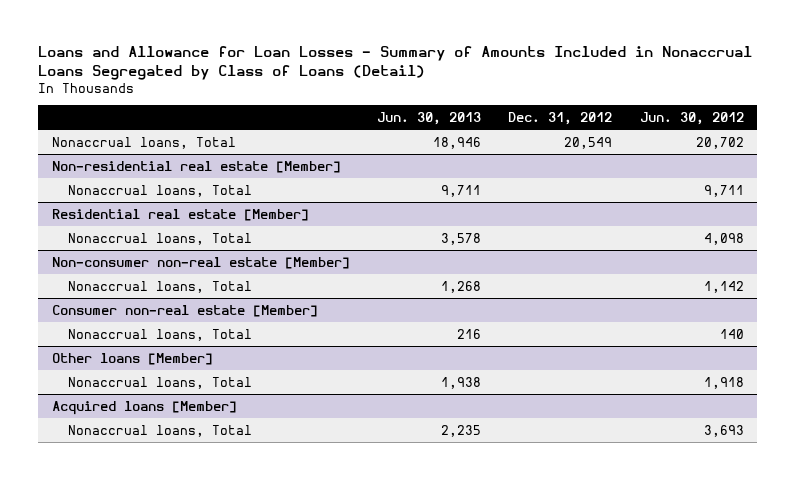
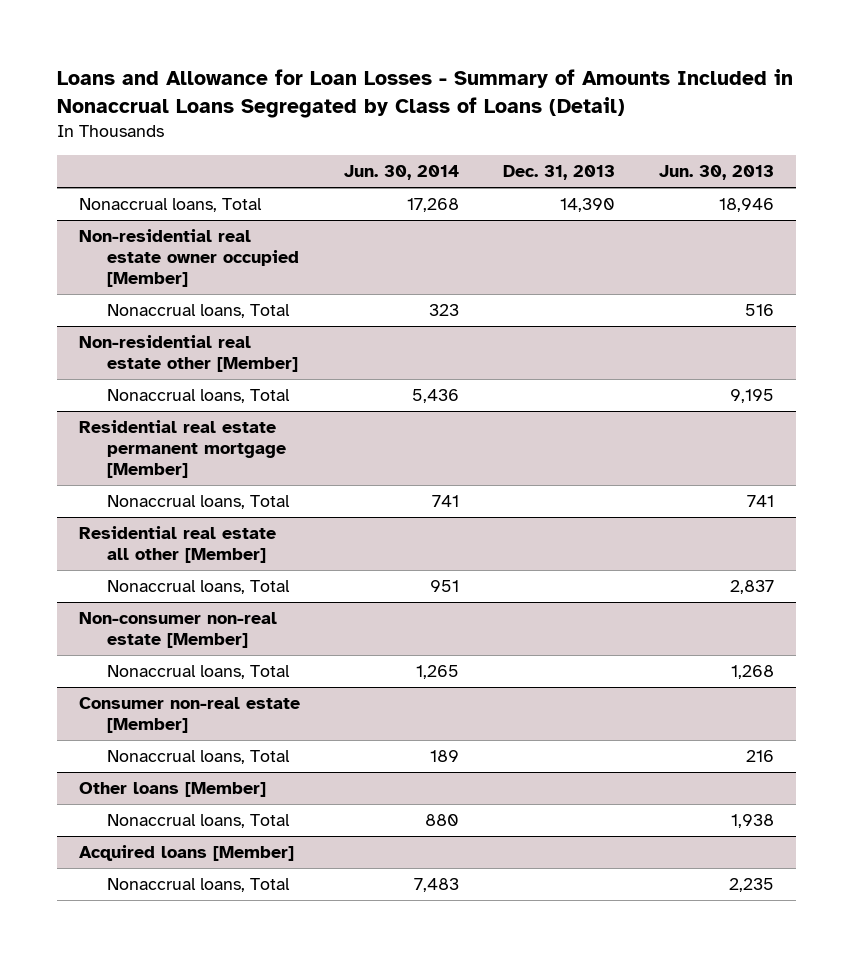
- | Jun. 30, 2013 | Dec. 31, 2012 | Jun. 30, 2012
+ | Jun. 30, 2014 | Dec. 31, 2013 | Jun. 30, 2013
- Non-residential real estate [Member]
- Nonaccrual loans, Total | 9,711 | | 9,711
- Residential real estate [Member]
- Nonaccrual loans, Total | 3,578 | | 4,098
+ Non-residential real estate owner occupied [Member]
+ Nonaccrual loans, Total | 323 | | 516
+ Non-residential real estate other [Member]
+ Nonaccrual loans, Total | 5,436 | | 9,195
+ Residential real estate permanent mortgage [Member]
+ Nonaccrual loans, Total | 741 | | 741
+ Residential real estate all other [Member]
+ Nonaccrual loans, Total | 951 | | 2,837

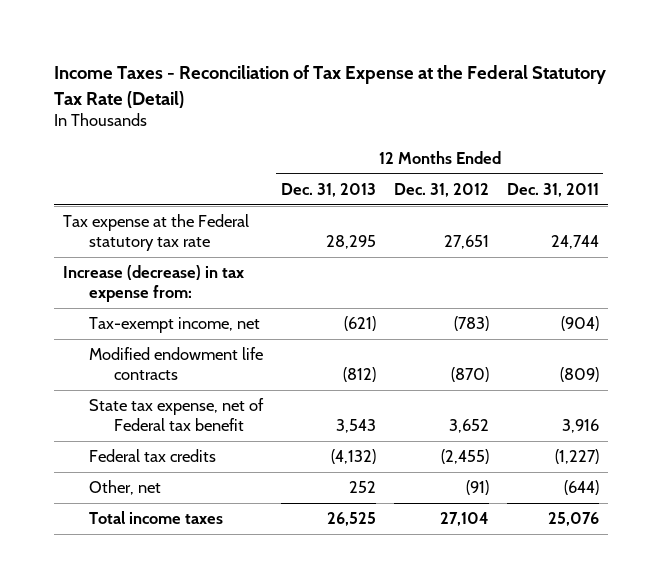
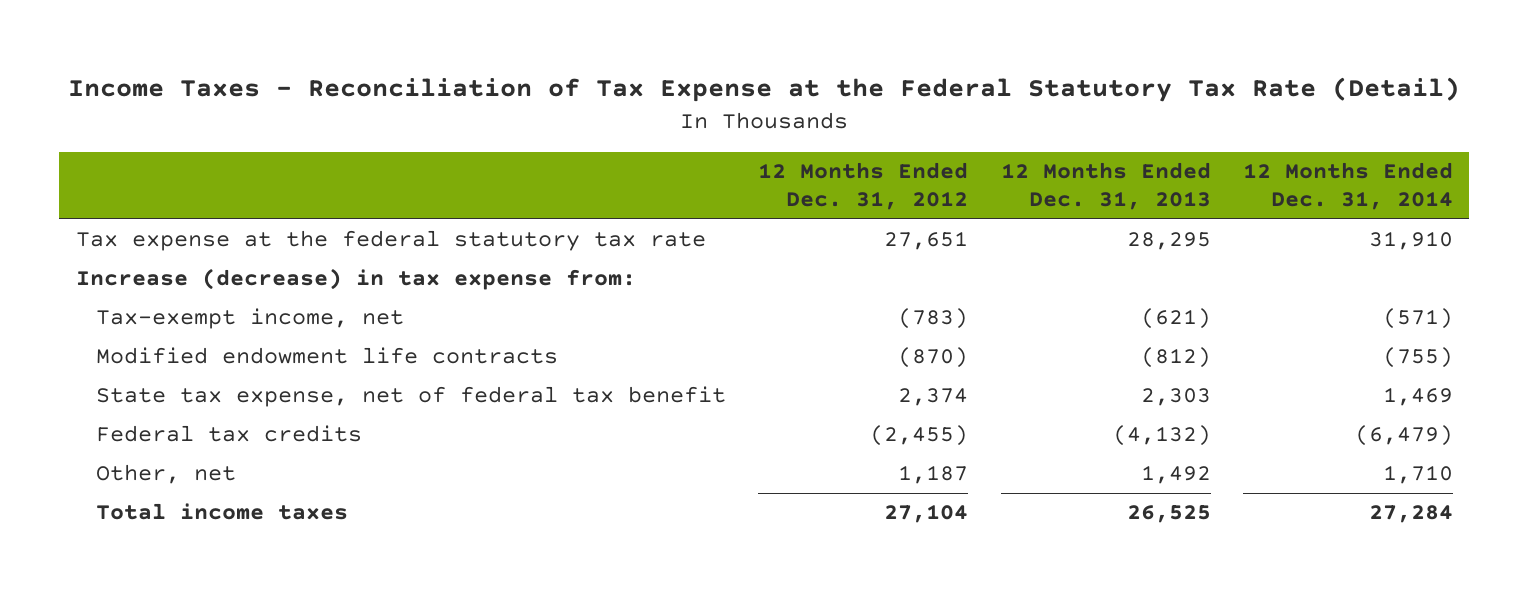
- | 12 Months Ended Dec. 31, 2013 | 12 Months Ended Dec. 31, 2012 | 12 Months Ended Dec. 31, 2011
+ | 12 Months Ended Dec. 31, 2012 | 12 Months Ended Dec. 31, 2013 | 12 Months Ended Dec. 31, 2014
- Tax expense at the Federal statutory tax rate | 28,295 | 27,651 | 24,744
+ Tax expense at the federal statutory tax rate | 27,651 | 28,295 | 31,910
- State tax expense, net of Federal tax benefit | 3,543 | 3,652 | 3,916
+ State tax expense, net of federal tax benefit | 2,374 | 2,303 | 1,469
- Other, net | 252 | (91) | (644)
+ Other, net | 1,187 | 1,492 | 1,710

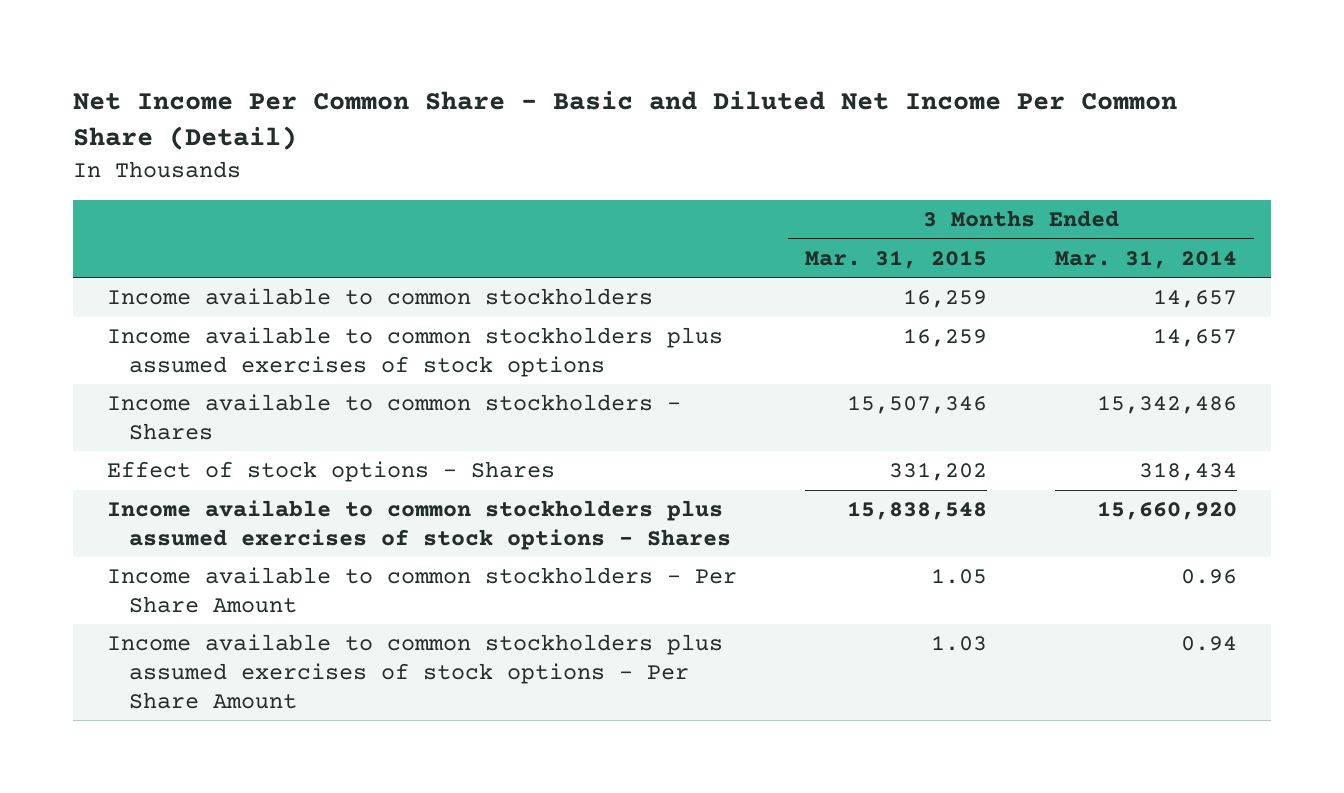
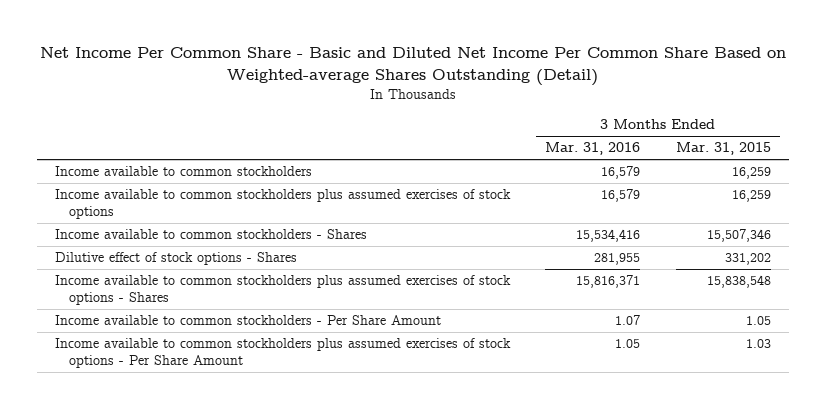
- Net Income Per Common Share - Basic and Diluted Net Income Per Common Share (Detail)
+ Net Income Per Common Share - Basic and Diluted Net Income Per Common Share Based on Weighted-average Shares Outstanding (Detail)
- | 3 Months Ended Mar. 31, 2015 | 3 Months Ended Mar. 31, 2014
+ | 3 Months Ended Mar. 31, 2016 | 3 Months Ended Mar. 31, 2015
- Effect of stock options - Shares | 331,202 | 318,434
+ Dilutive effect of stock options - Shares | 281,955 | 331,202

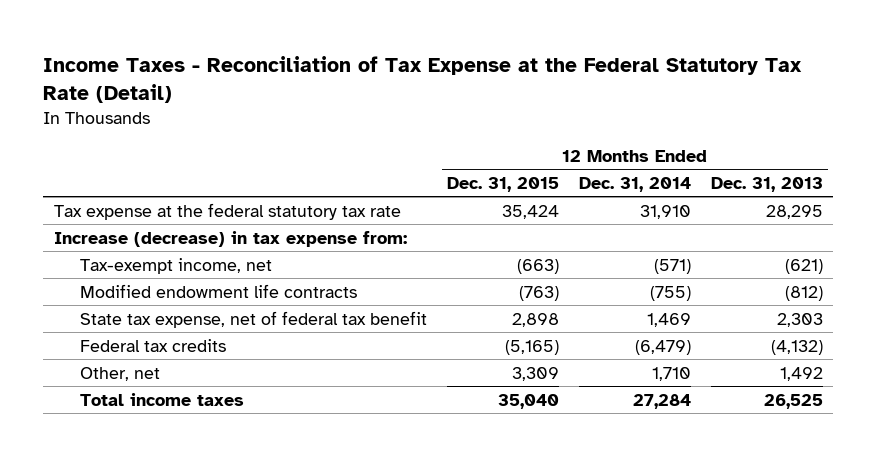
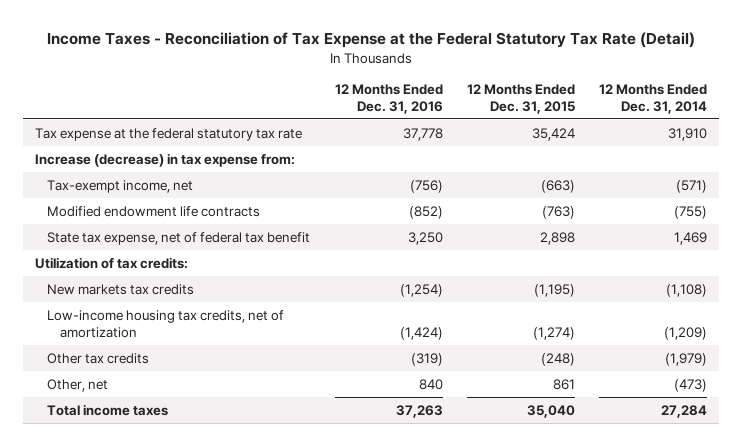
- | 12 Months Ended Dec. 31, 2015 | 12 Months Ended Dec. 31, 2014 | 12 Months Ended Dec. 31, 2013
+ | 12 Months Ended Dec. 31, 2016 | 12 Months Ended Dec. 31, 2015 | 12 Months Ended Dec. 31, 2014
- Federal tax credits | (5,165) | (6,479) | (4,132)
- Other, net | 3,309 | 1,710 | 1,492
+ Utilization of tax credits:
+ New markets tax credits | (1,254) | (1,195) | (1,108)
+ Low-income housing tax credits, net of amortization | (1,424) | (1,274) | (1,209)
+ Other tax credits | (319) | (248) | (1,979)
+ Other, net | 840 | 861 | (473)

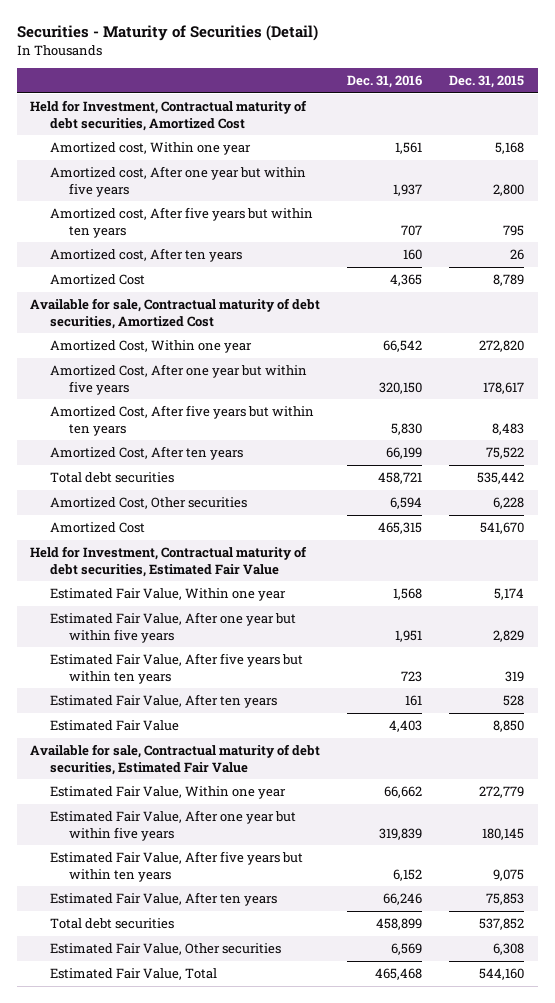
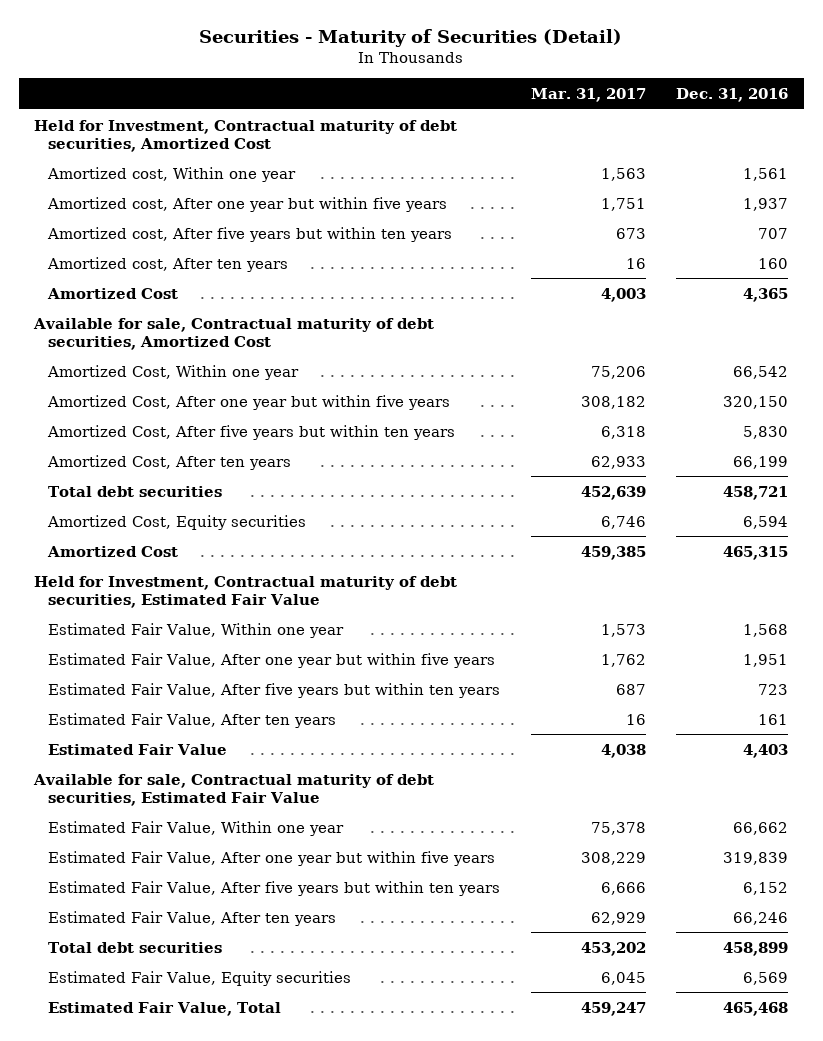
- | Dec. 31, 2016 | Dec. 31, 2015
+ | Mar. 31, 2017 | Dec. 31, 2016
- Amortized Cost, Other securities | 6,594 | 6,228
+ Amortized Cost, Equity securities | 6,746 | 6,594
- Estimated Fair Value, Other securities | 6,569 | 6,308
+ Estimated Fair Value, Equity securities | 6,045 | 6,569

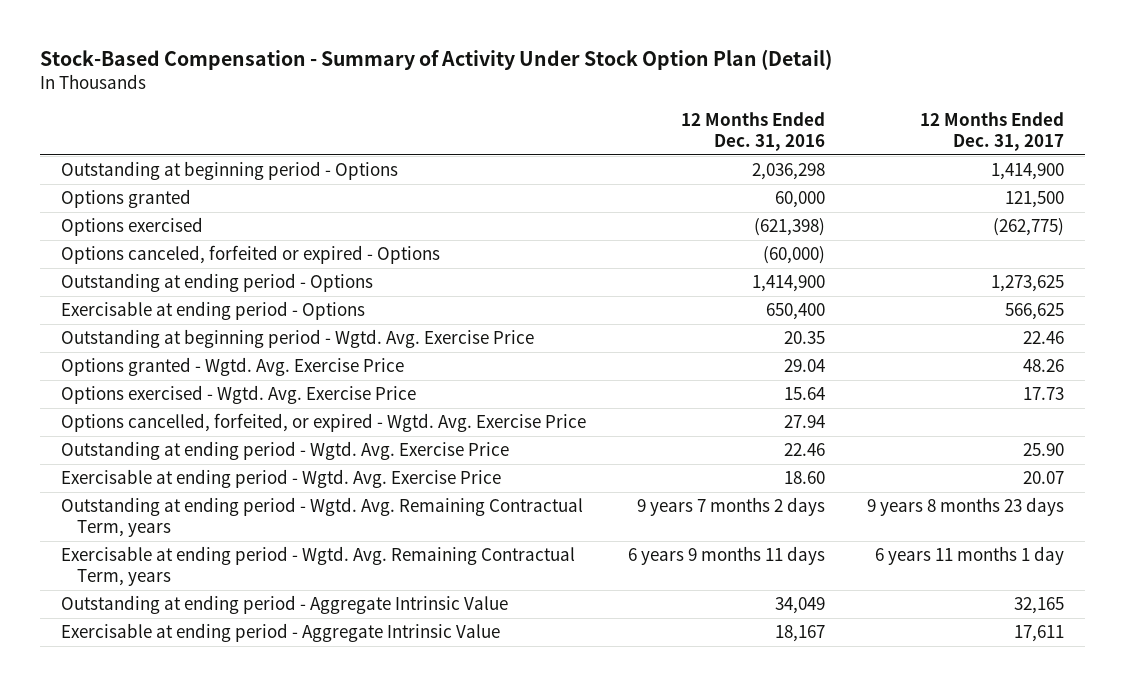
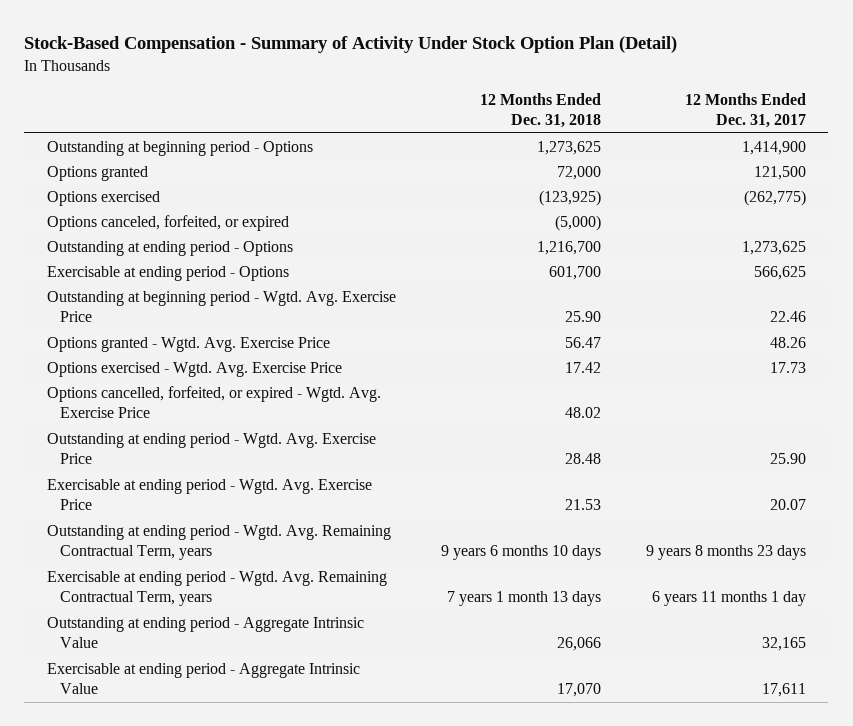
- | 12 Months Ended Dec. 31, 2016 | 12 Months Ended Dec. 31, 2017
+ | 12 Months Ended Dec. 31, 2018 | 12 Months Ended Dec. 31, 2017
- Options canceled, forfeited or expired - Options | (60,000) |
+ Options canceled, forfeited, or expired | (5,000) |

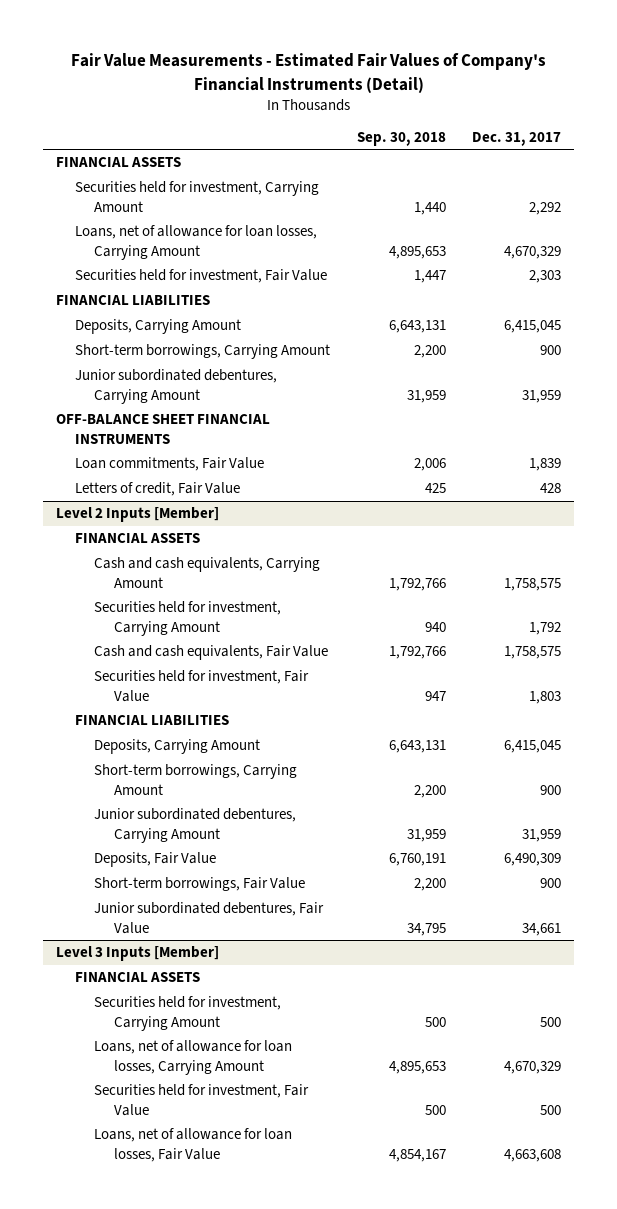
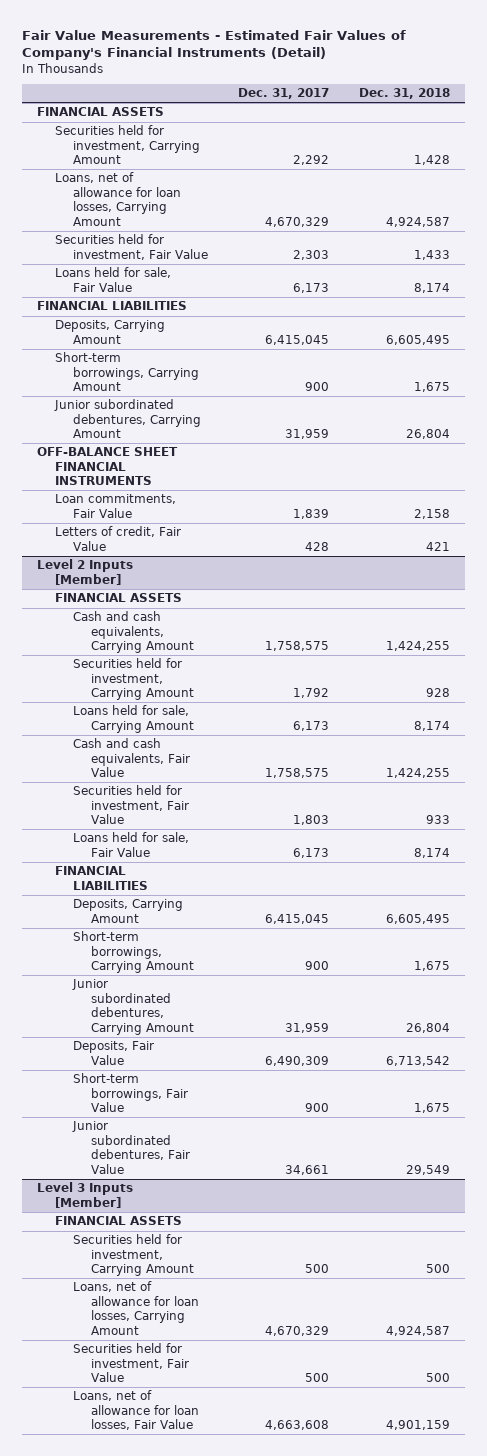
- | Sep. 30, 2018 | Dec. 31, 2017
+ | Dec. 31, 2017 | Dec. 31, 2018
+ Loans held for sale, Fair Value | 6,173 | 8,174
@ Level 2 Inputs [Member]
+ Loans held for sale, Carrying Amount | 6,173 | 8,174
+ Loans held for sale, Fair Value | 6,173 | 8,174

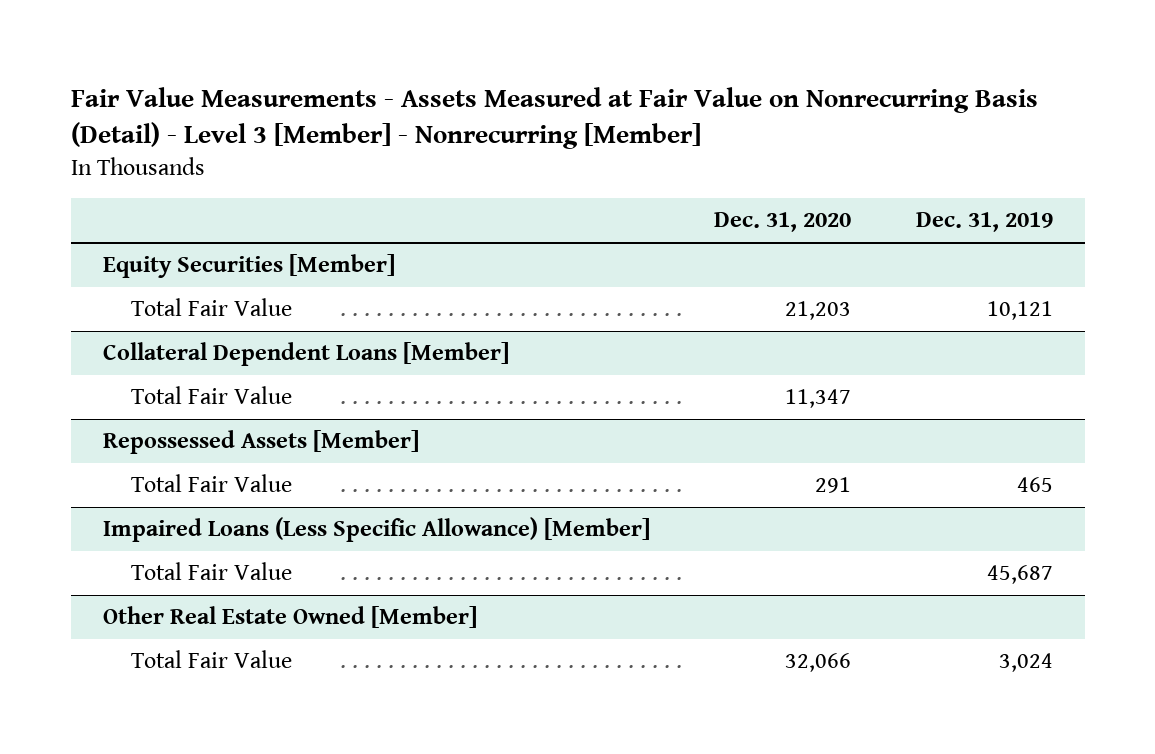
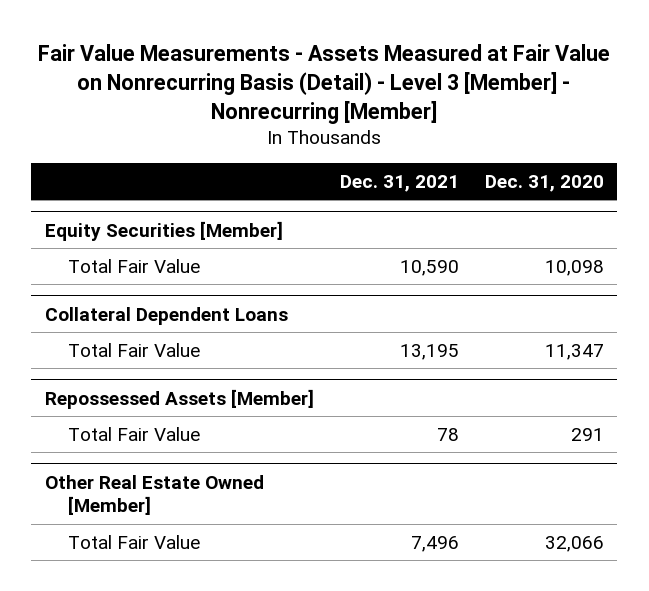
- | Dec. 31, 2020 | Dec. 31, 2019
+ | Dec. 31, 2021 | Dec. 31, 2020
@ Equity Securities [Member]
- Total Fair Value | 21,203 | 10,121
- Collateral Dependent Loans [Member]
@ Equity Securities [Member]
+ Total Fair Value | 10,590 | 10,098
+ Collateral Dependent Loans
- Impaired Loans (Less Specific Allowance) [Member]
- Total Fair Value | | 45,687

